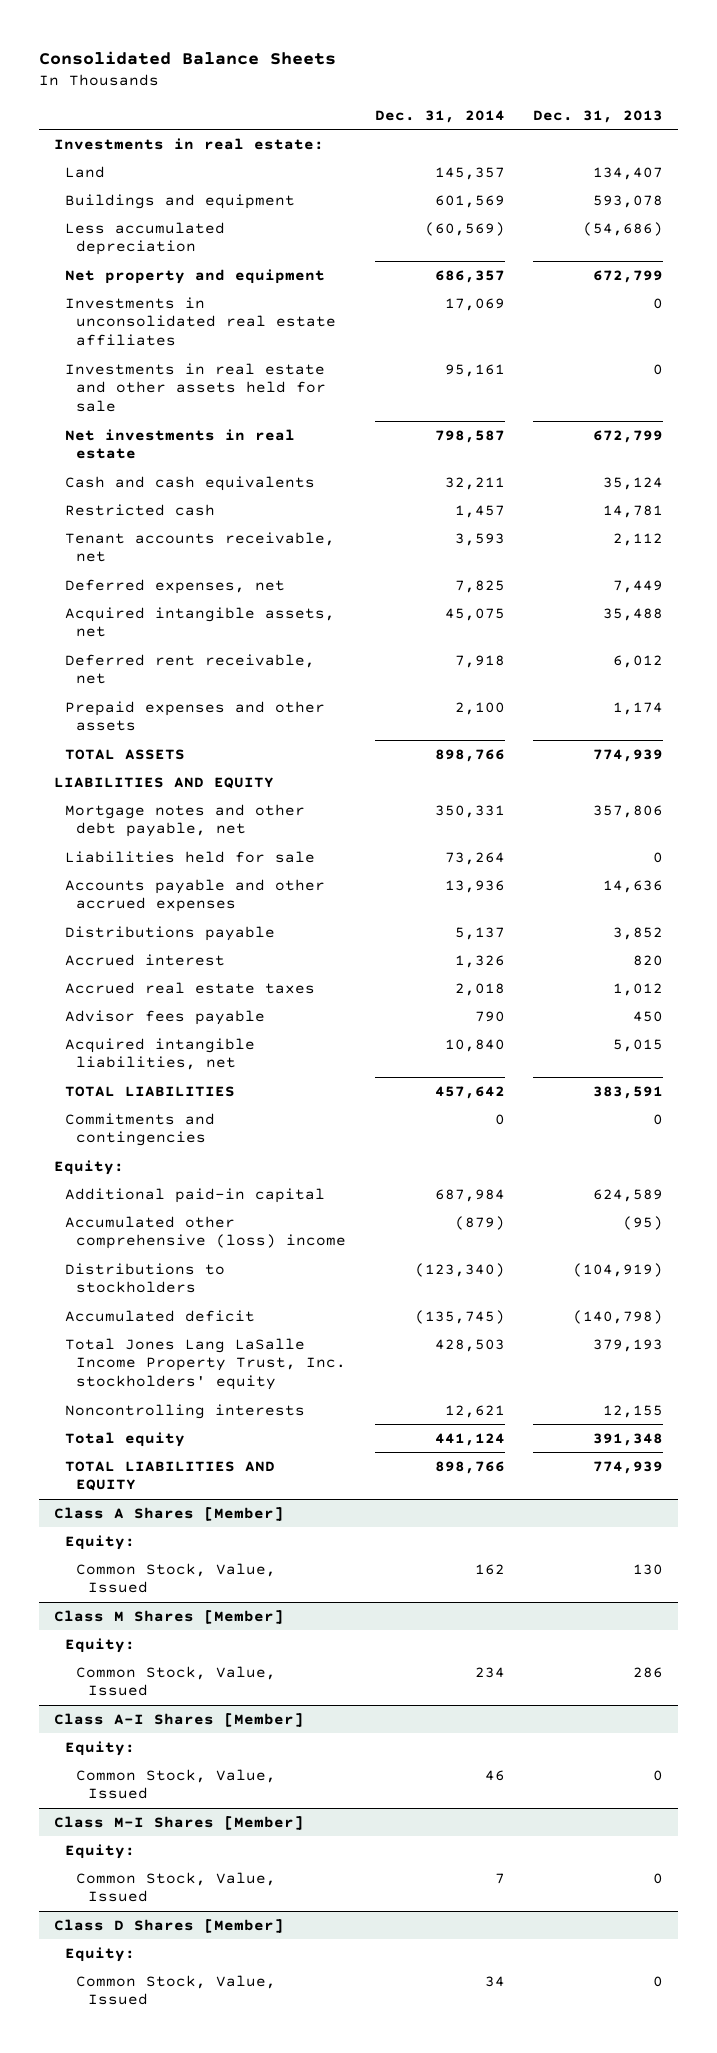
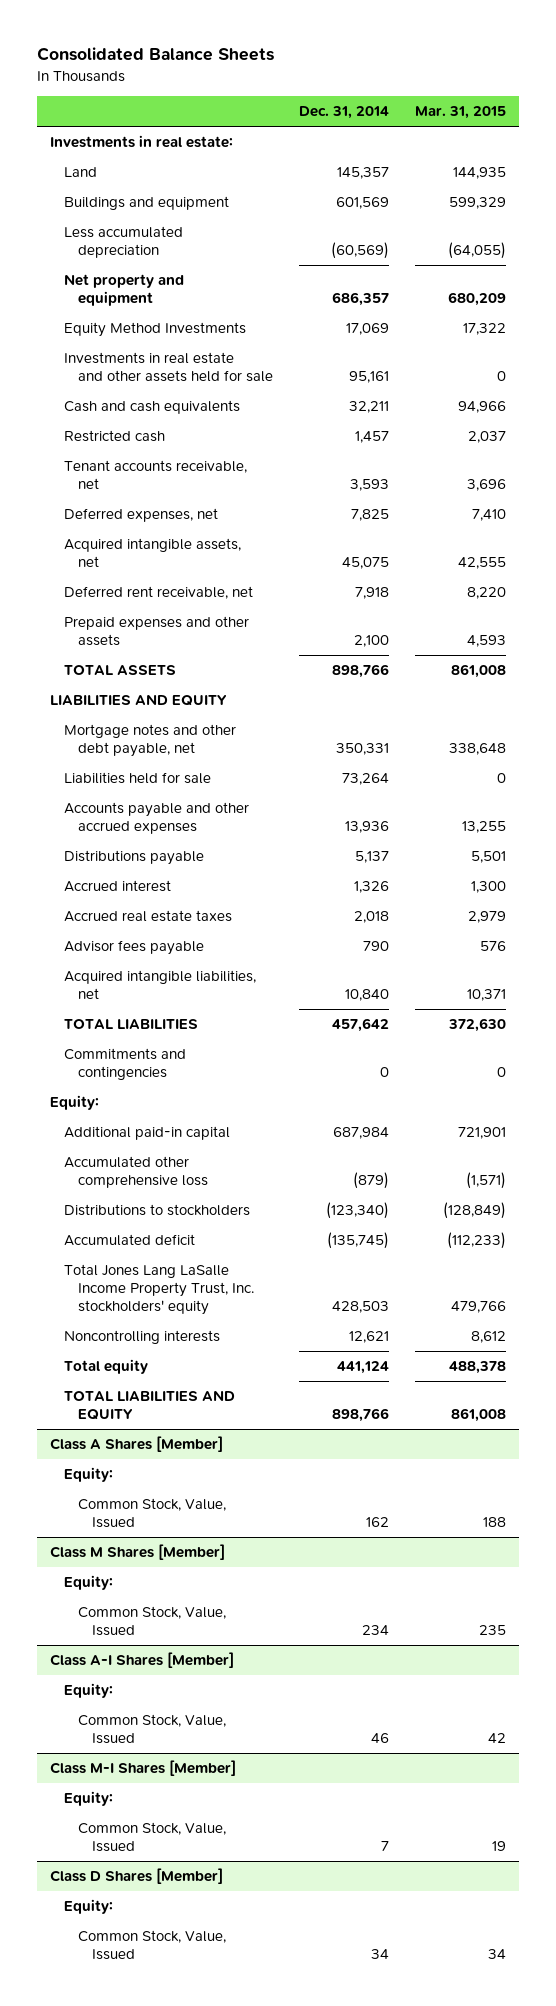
- | Dec. 31, 2014 | Dec. 31, 2013
+ | Dec. 31, 2014 | Mar. 31, 2015
- Investments in unconsolidated real estate affiliates | 17,069 | 0
+ Equity Method Investments | 17,069 | 17,322
- Net investments in real estate | 798,587 | 672,799
- Accumulated other comprehensive (loss) income | (879) | (95)
+ Accumulated other comprehensive loss | (879) | (1,571)

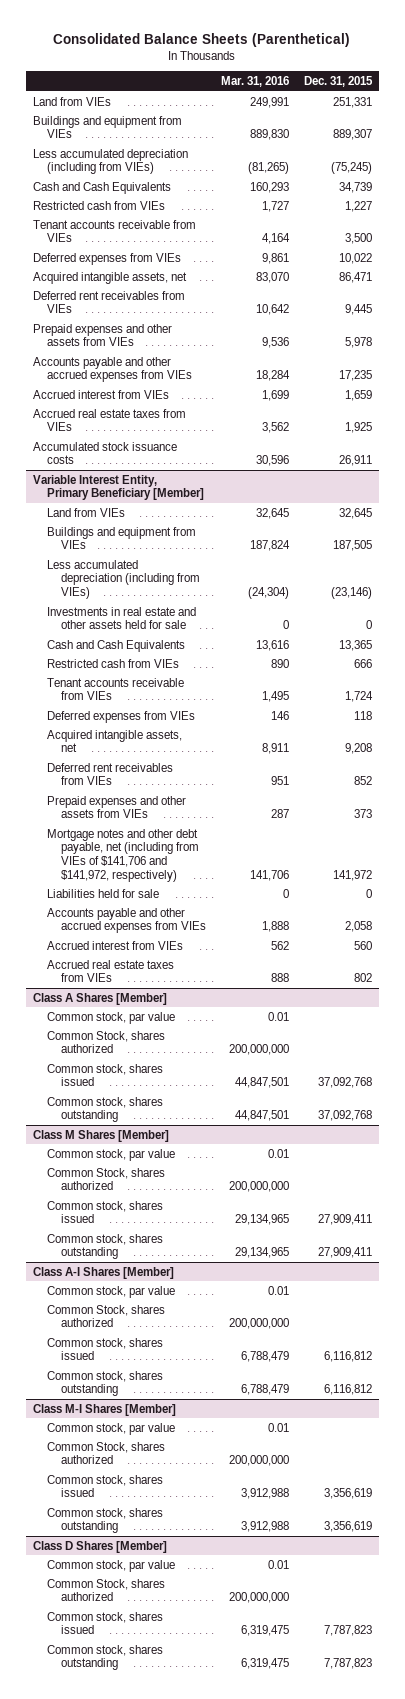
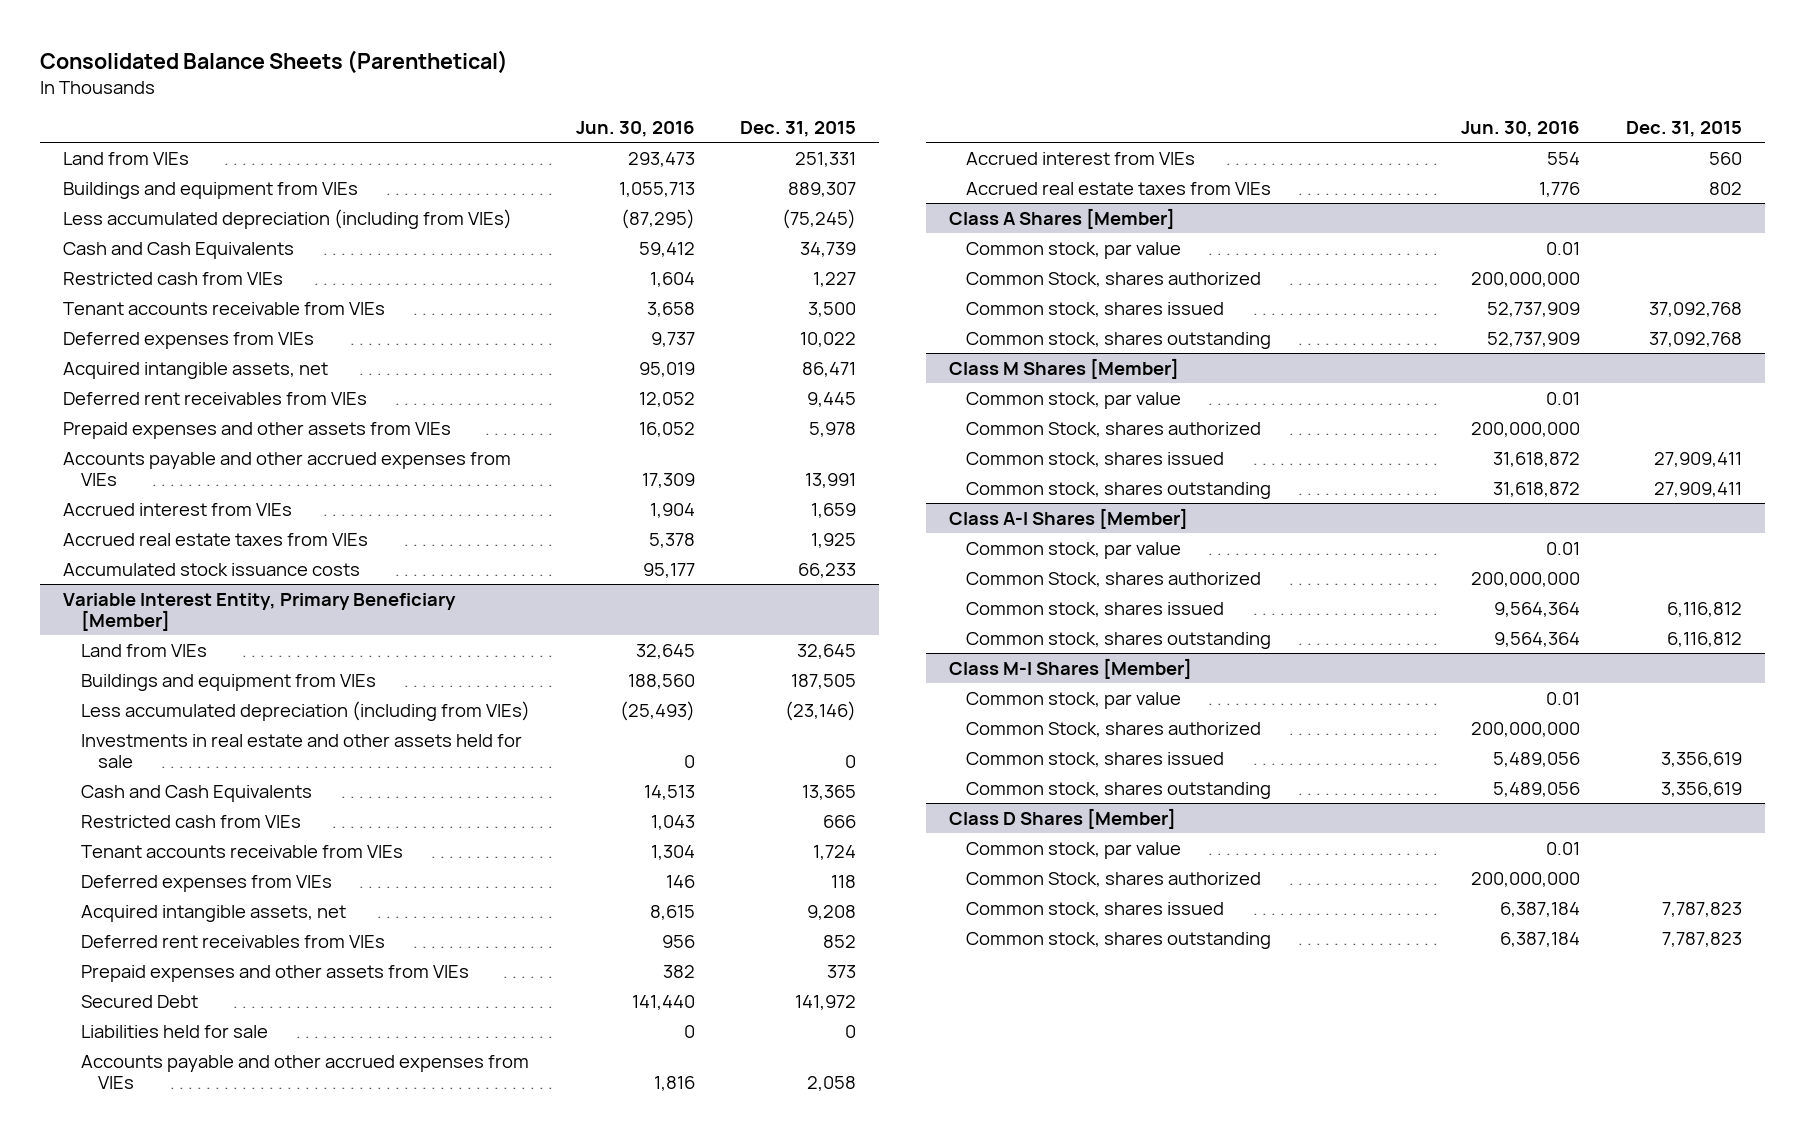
- | Mar. 31, 2016 | Dec. 31, 2015
+ | Jun. 30, 2016 | Dec. 31, 2015
- Accounts payable and other accrued expenses from VIEs | 18,284 | 17,235
+ Accounts payable and other accrued expenses from VIEs | 17,309 | 13,991
- Accumulated stock issuance costs | 30,596 | 26,911
+ Accumulated stock issuance costs | 95,177 | 66,233
@ Variable Interest Entity, Primary Beneficiary [Member]
- Mortgage notes and other debt payable, net (including from VIEs of $141,706 and $141,972, respectively) | 141,706 | 141,972
+ Secured Debt | 141,440 | 141,972

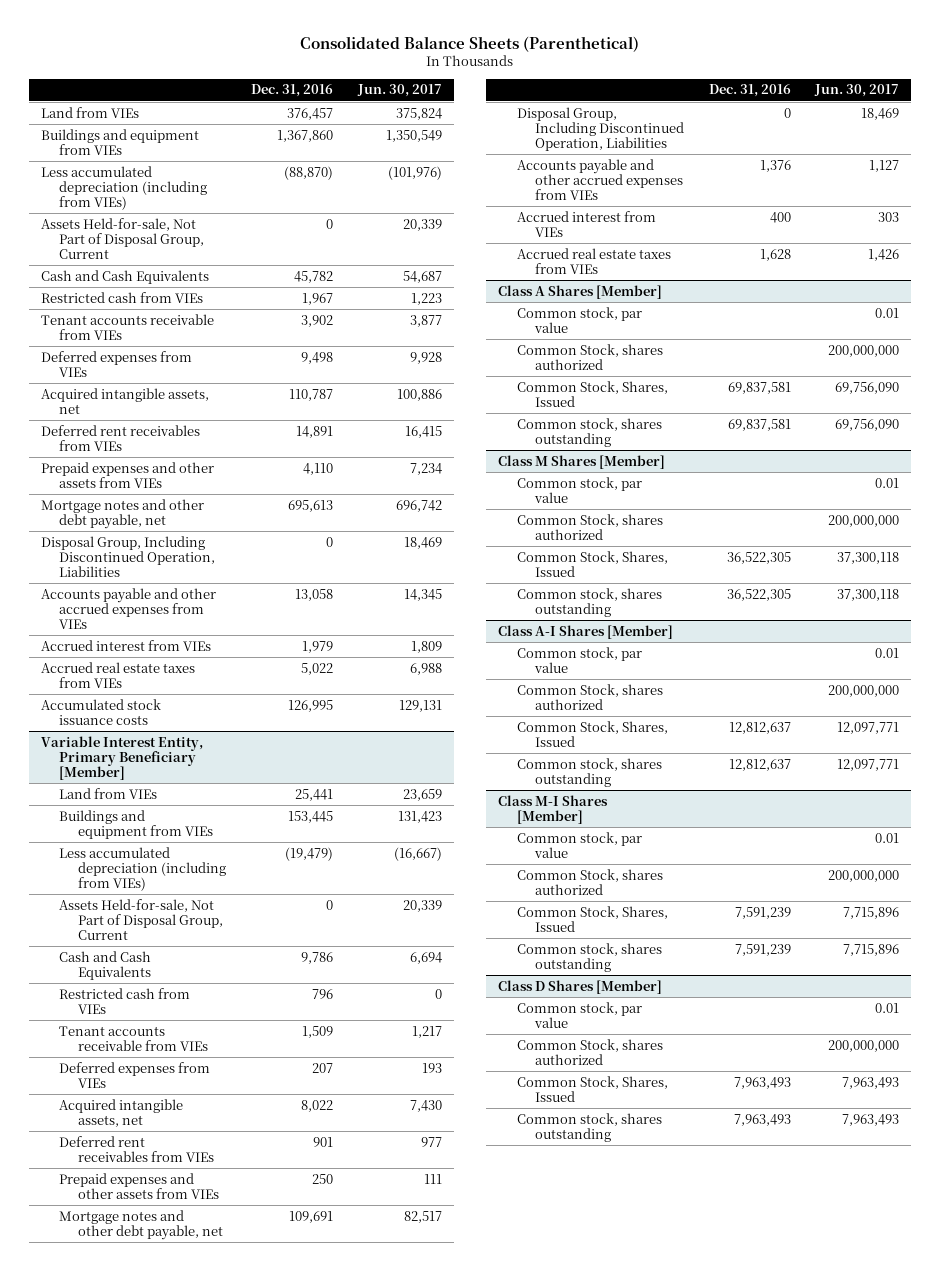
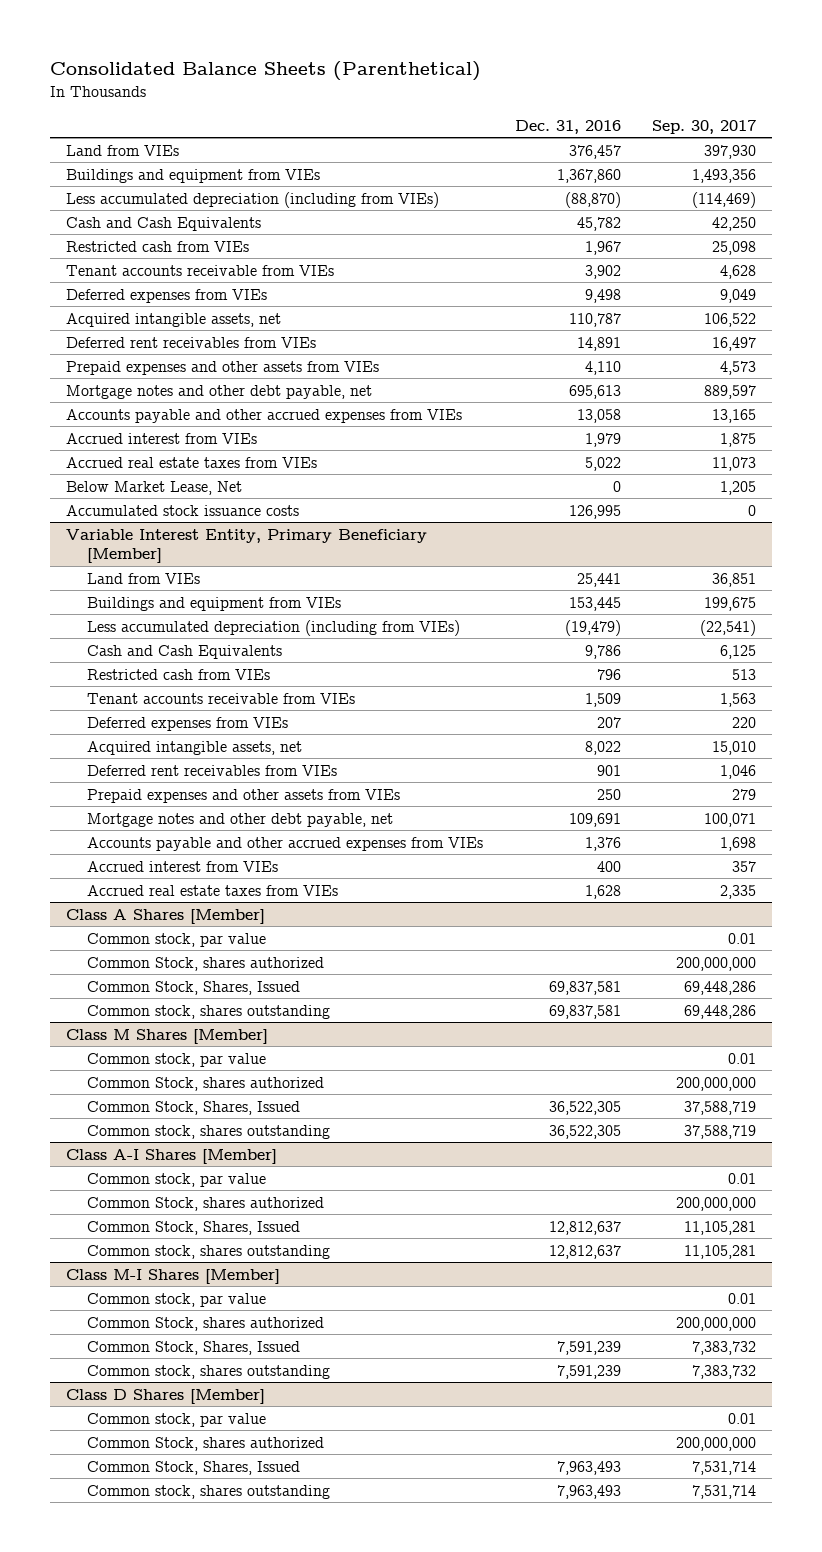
- | Dec. 31, 2016 | Jun. 30, 2017
+ | Dec. 31, 2016 | Sep. 30, 2017
- Assets Held-for-sale, Not Part of Disposal Group, Current | 0 | 20,339
- Disposal Group, Including Discontinued Operation, Liabilities | 0 | 18,469
+ Below Market Lease, Net | 0 | 1,205
@ Variable Interest Entity, Primary Beneficiary [Member]
- Assets Held-for-sale, Not Part of Disposal Group, Current | 0 | 20,339
- Disposal Group, Including Discontinued Operation, Liabilities | 0 | 18,469

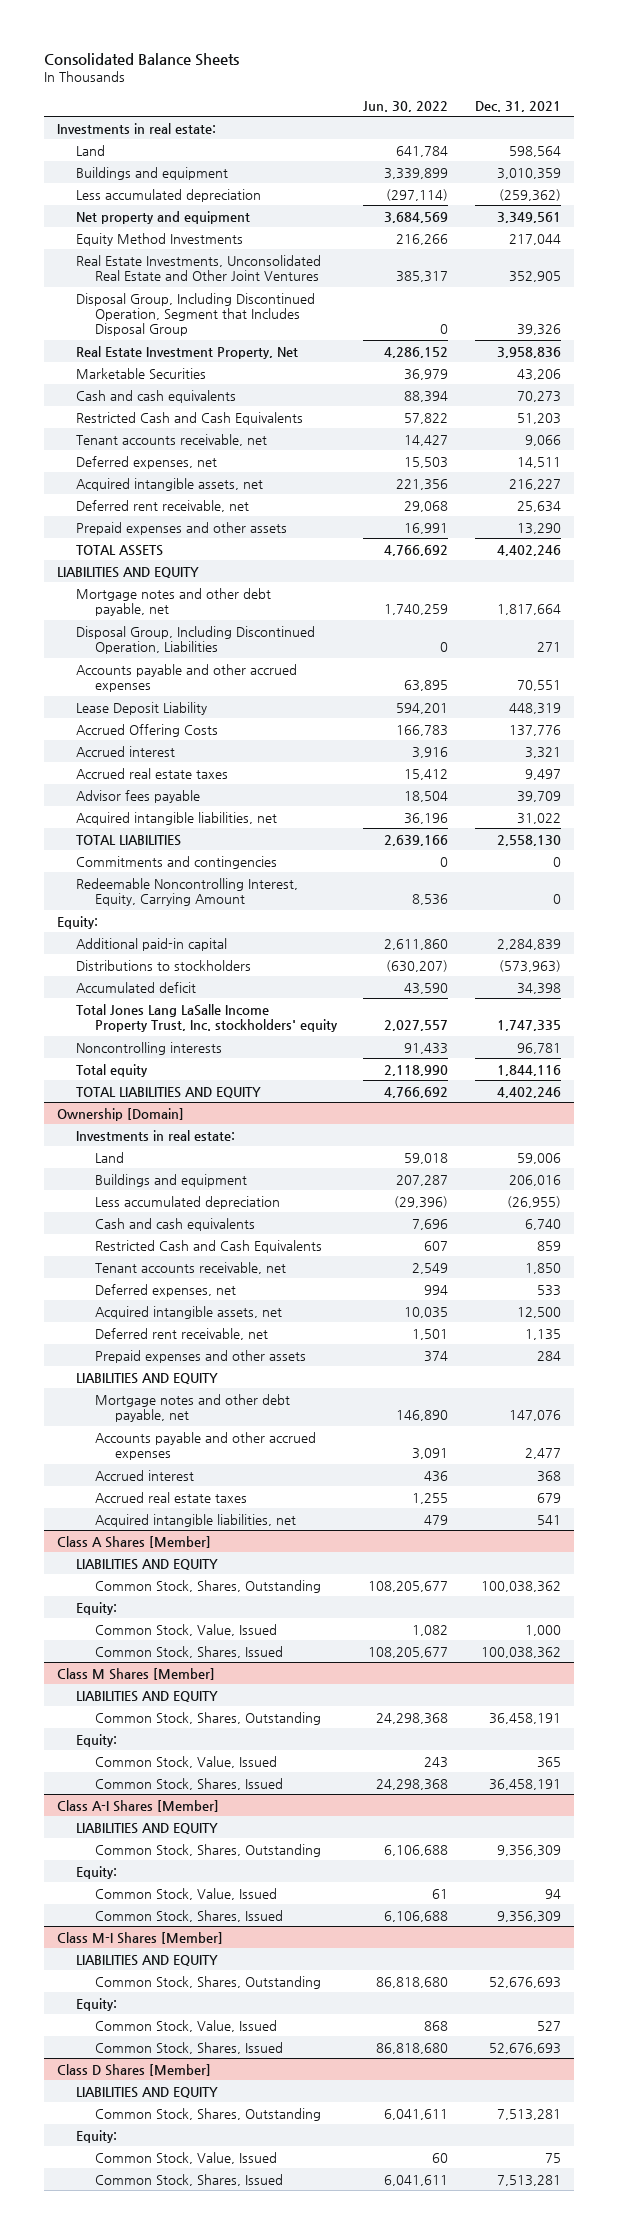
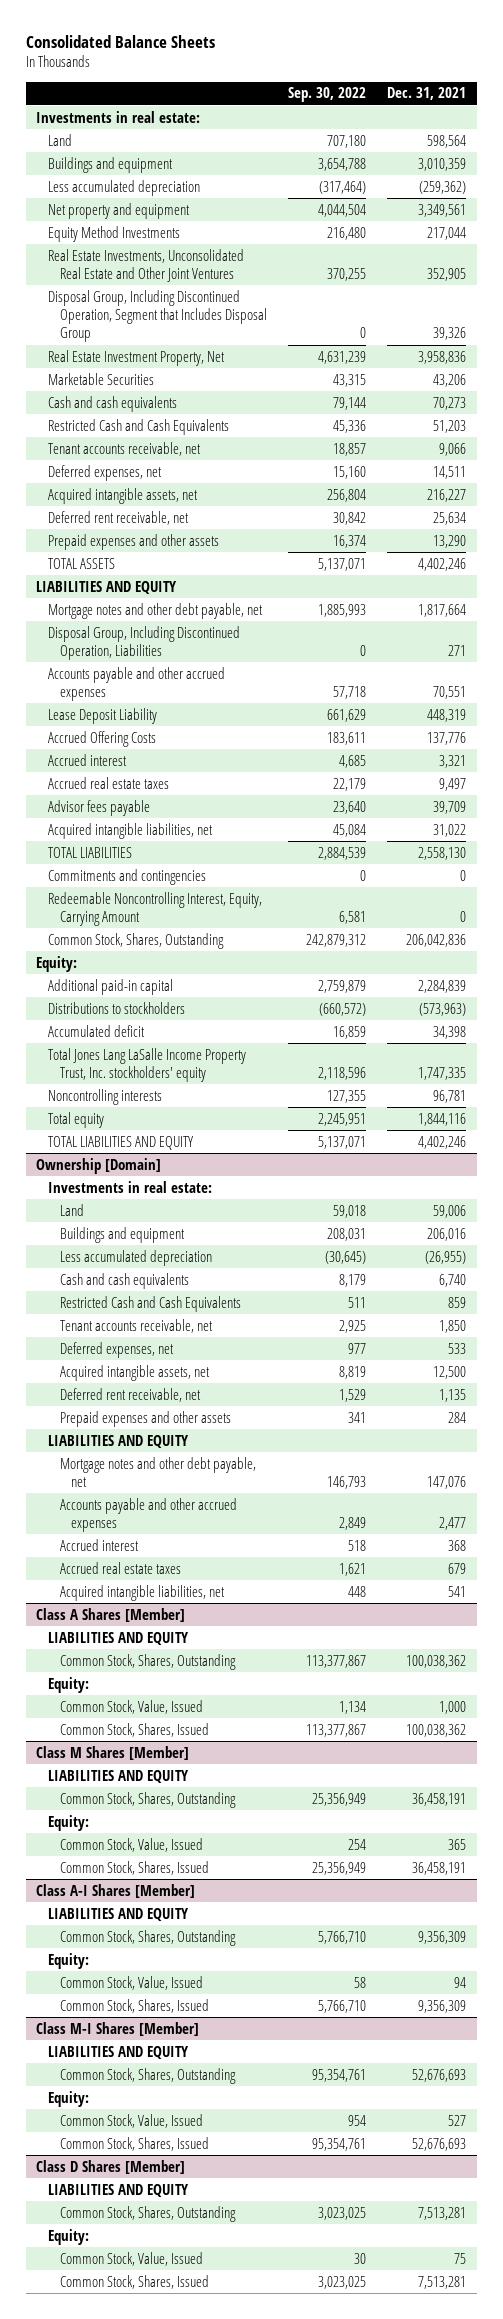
- | Jun. 30, 2022 | Dec. 31, 2021
+ | Sep. 30, 2022 | Dec. 31, 2021
+ Common Stock, Shares, Outstanding | 242,879,312 | 206,042,836

